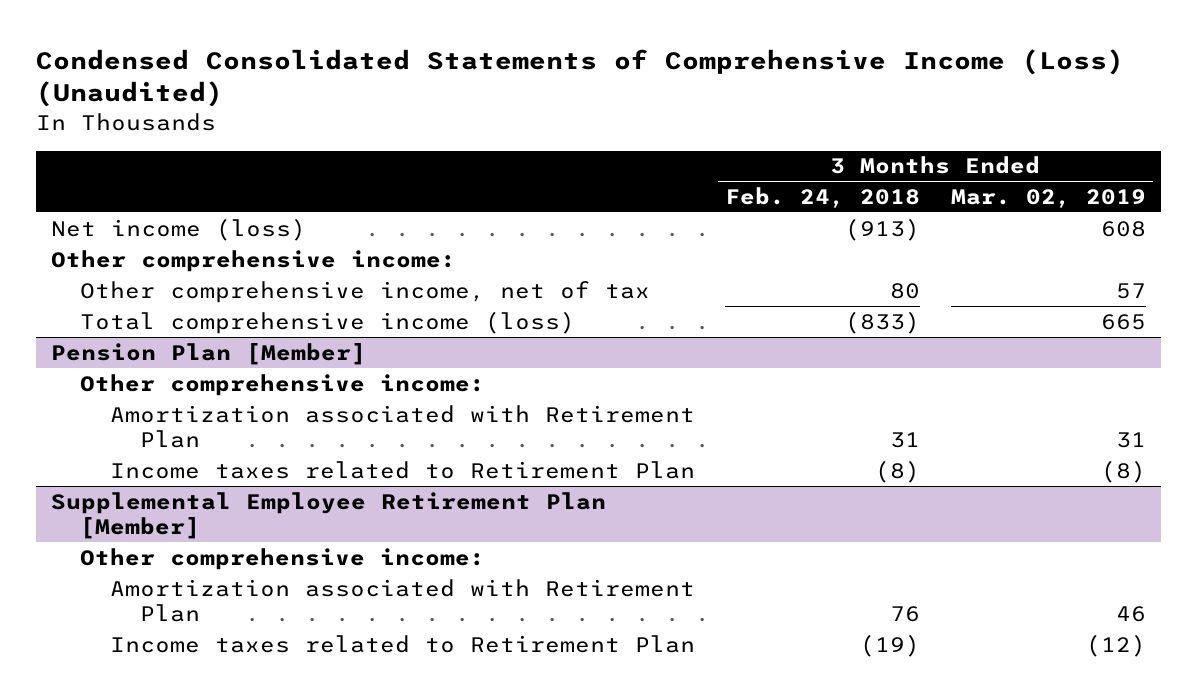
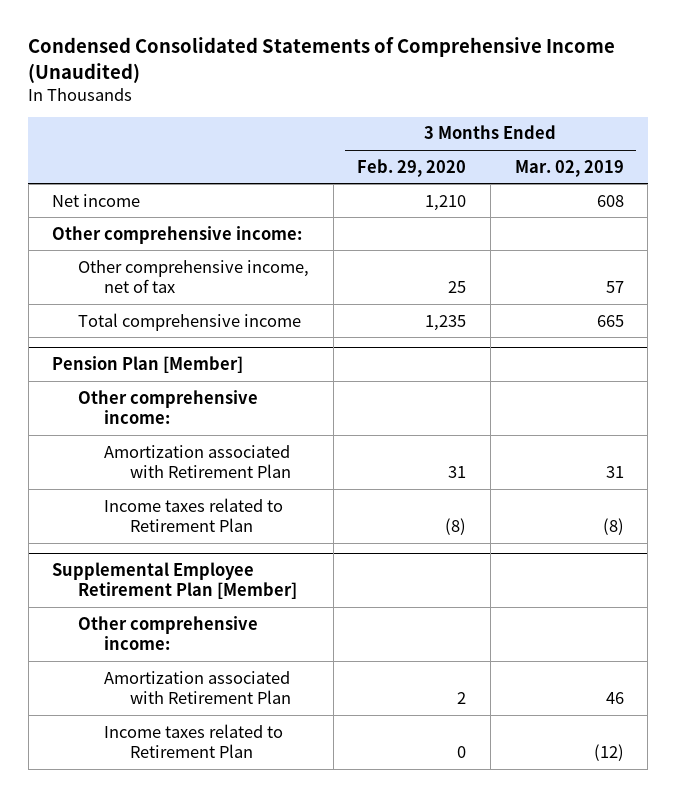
- Condensed Consolidated Statements of Comprehensive Income (Loss) (Unaudited)
+ Condensed Consolidated Statements of Comprehensive Income (Unaudited)
- | 3 Months Ended Feb. 24, 2018 | 3 Months Ended Mar. 02, 2019
+ | 3 Months Ended Feb. 29, 2020 | 3 Months Ended Mar. 02, 2019
- Net income (loss) | (913) | 608
+ Net income | 1,210 | 608
- Total comprehensive income (loss) | (833) | 665
+ Total comprehensive income | 1,235 | 665

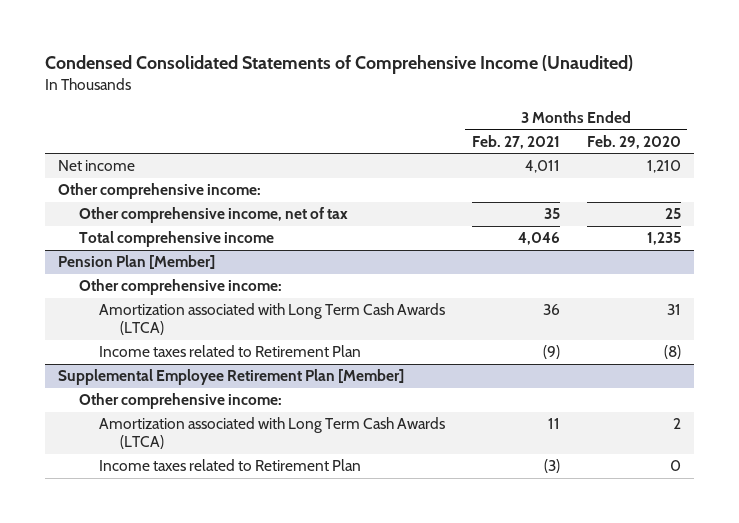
- | 3 Months Ended Feb. 29, 2020 | 3 Months Ended Mar. 02, 2019
+ | 3 Months Ended Feb. 27, 2021 | 3 Months Ended Feb. 29, 2020
@ Pension Plan [Member]
- Amortization associated with Retirement Plan | 31 | 31
+ Amortization associated with Long Term Cash Awards (LTCA) | 36 | 31
@ Supplemental Employee Retirement Plan [Member]
- Amortization associated with Retirement Plan | 2 | 46
+ Amortization associated with Long Term Cash Awards (LTCA) | 11 | 2

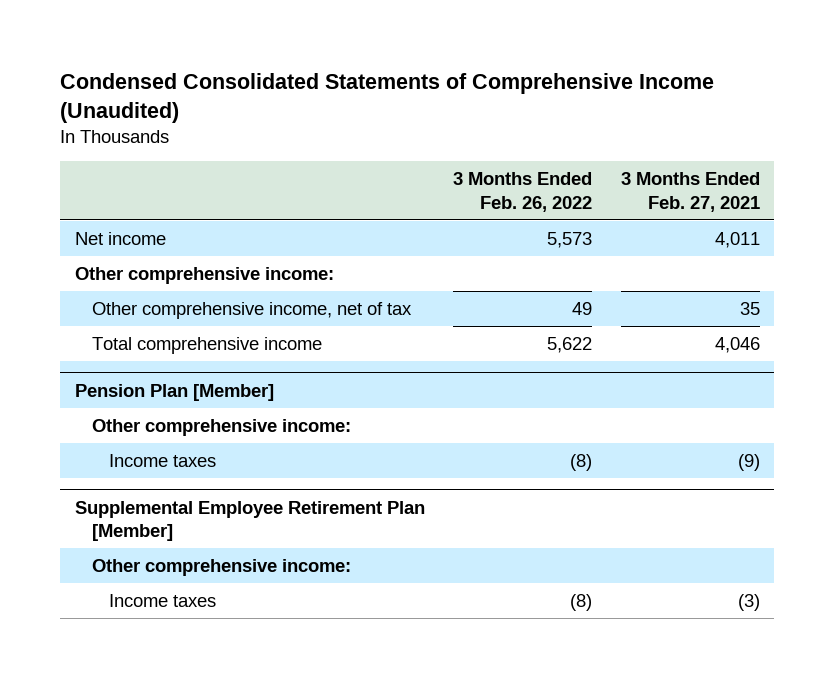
- | 3 Months Ended Feb. 27, 2021 | 3 Months Ended Feb. 29, 2020
+ | 3 Months Ended Feb. 26, 2022 | 3 Months Ended Feb. 27, 2021
@ Pension Plan [Member]
- Amortization associated with Long Term Cash Awards (LTCA) | 36 | 31
- Income taxes related to Retirement Plan | (9) | (8)
+ Income taxes | (8) | (9)
@ Supplemental Employee Retirement Plan [Member]
- Amortization associated with Long Term Cash Awards (LTCA) | 11 | 2
- Income taxes related to Retirement Plan | (3) | 0
+ Income taxes | (8) | (3)

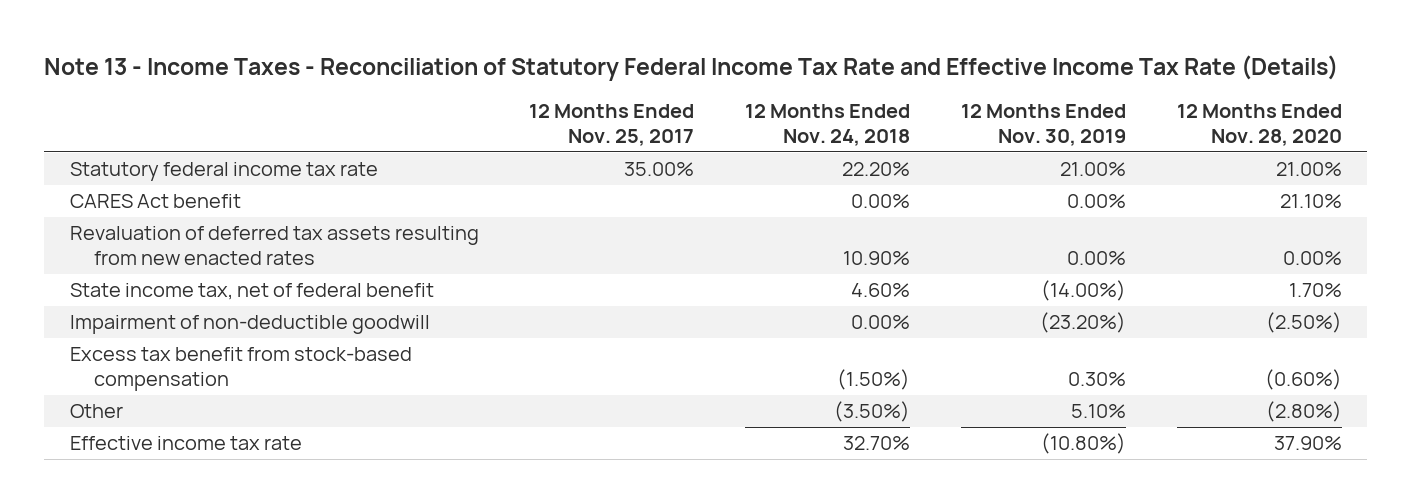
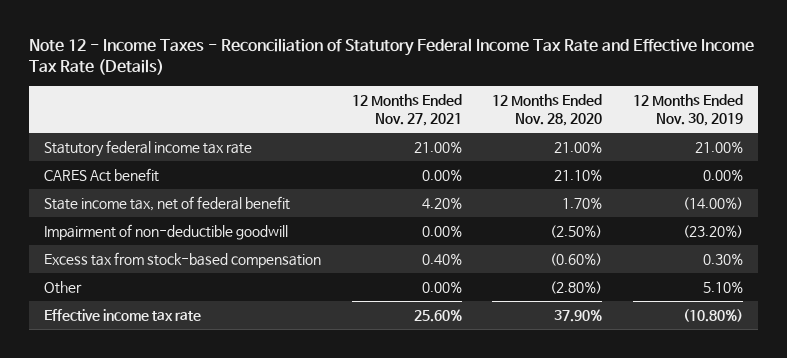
- Note 13 - Income Taxes - Reconciliation of Statutory Federal Income Tax Rate and Effective Income Tax Rate (Details)
+ Note 12 - Income Taxes - Reconciliation of Statutory Federal Income Tax Rate and Effective Income Tax Rate (Details)
- | 12 Months Ended Nov. 25, 2017 | 12 Months Ended Nov. 24, 2018 | 12 Months Ended Nov. 30, 2019 | 12 Months Ended Nov. 28, 2020
+ | 12 Months Ended Nov. 27, 2021 | 12 Months Ended Nov. 28, 2020 | 12 Months Ended Nov. 30, 2019
- Revaluation of deferred tax assets resulting from new enacted rates | | 10.90% | 0.00% | 0.00%
- Excess tax benefit from stock-based compensation | | (1.50%) | 0.30% | (0.60%)
+ Excess tax from stock-based compensation | 0.40% | (0.60%) | 0.30%

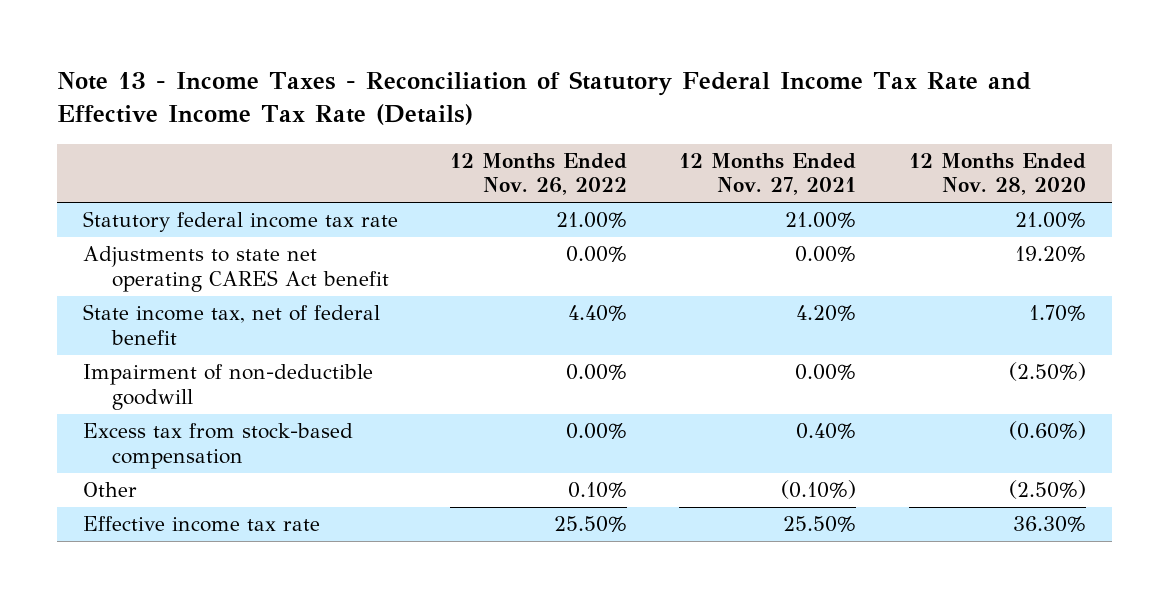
- Note 12 - Income Taxes - Reconciliation of Statutory Federal Income Tax Rate and Effective Income Tax Rate (Details)
+ Note 13 - Income Taxes - Reconciliation of Statutory Federal Income Tax Rate and Effective Income Tax Rate (Details)
- | 12 Months Ended Nov. 27, 2021 | 12 Months Ended Nov. 28, 2020 | 12 Months Ended Nov. 30, 2019
+ | 12 Months Ended Nov. 26, 2022 | 12 Months Ended Nov. 27, 2021 | 12 Months Ended Nov. 28, 2020
- CARES Act benefit | 0.00% | 21.10% | 0.00%
+ Adjustments to state net operating CARES Act benefit | 0.00% | 0.00% | 19.20%
- Other | 0.00% | (2.80%) | 5.10%
- Effective income tax rate | 25.60% | 37.90% | (10.80%)
+ Other | 0.10% | (0.10%) | (2.50%)
+ Effective income tax rate | 25.50% | 25.50% | 36.30%

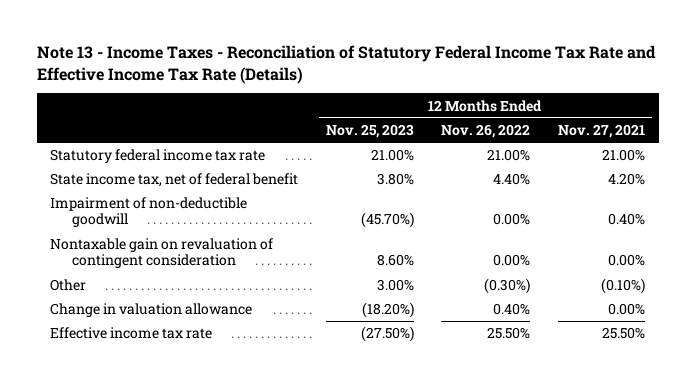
- | 12 Months Ended Nov. 26, 2022 | 12 Months Ended Nov. 27, 2021 | 12 Months Ended Nov. 28, 2020
+ | 12 Months Ended Nov. 25, 2023 | 12 Months Ended Nov. 26, 2022 | 12 Months Ended Nov. 27, 2021
- Adjustments to state net operating CARES Act benefit | 0.00% | 0.00% | 19.20%
- Impairment of non-deductible goodwill | 0.00% | 0.00% | (2.50%)
- Excess tax from stock-based compensation | 0.00% | 0.40% | (0.60%)
- Other | 0.10% | (0.10%) | (2.50%)
+ Impairment of non-deductible goodwill | (45.70%) | 0.00% | 0.40%
+ Nontaxable gain on revaluation of contingent consideration | 8.60% | 0.00% | 0.00%
+ Other | 3.00% | (0.30%) | (0.10%)
+ Change in valuation allowance | (18.20%) | 0.40% | 0.00%

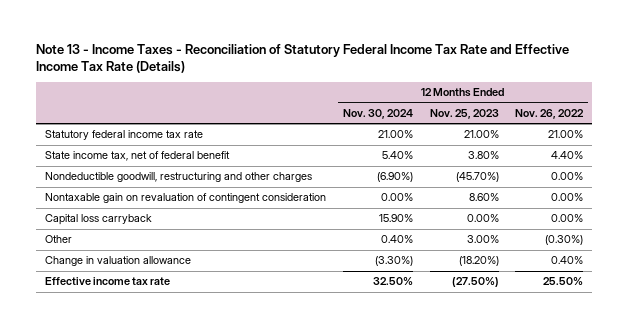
- | 12 Months Ended Nov. 25, 2023 | 12 Months Ended Nov. 26, 2022 | 12 Months Ended Nov. 27, 2021
+ | 12 Months Ended Nov. 30, 2024 | 12 Months Ended Nov. 25, 2023 | 12 Months Ended Nov. 26, 2022
- Impairment of non-deductible goodwill | (45.70%) | 0.00% | 0.40%
+ Nondeductible goodwill, restructuring and other charges | (6.90%) | (45.70%) | 0.00%
+ Capital loss carryback | 15.90% | 0.00% | 0.00%

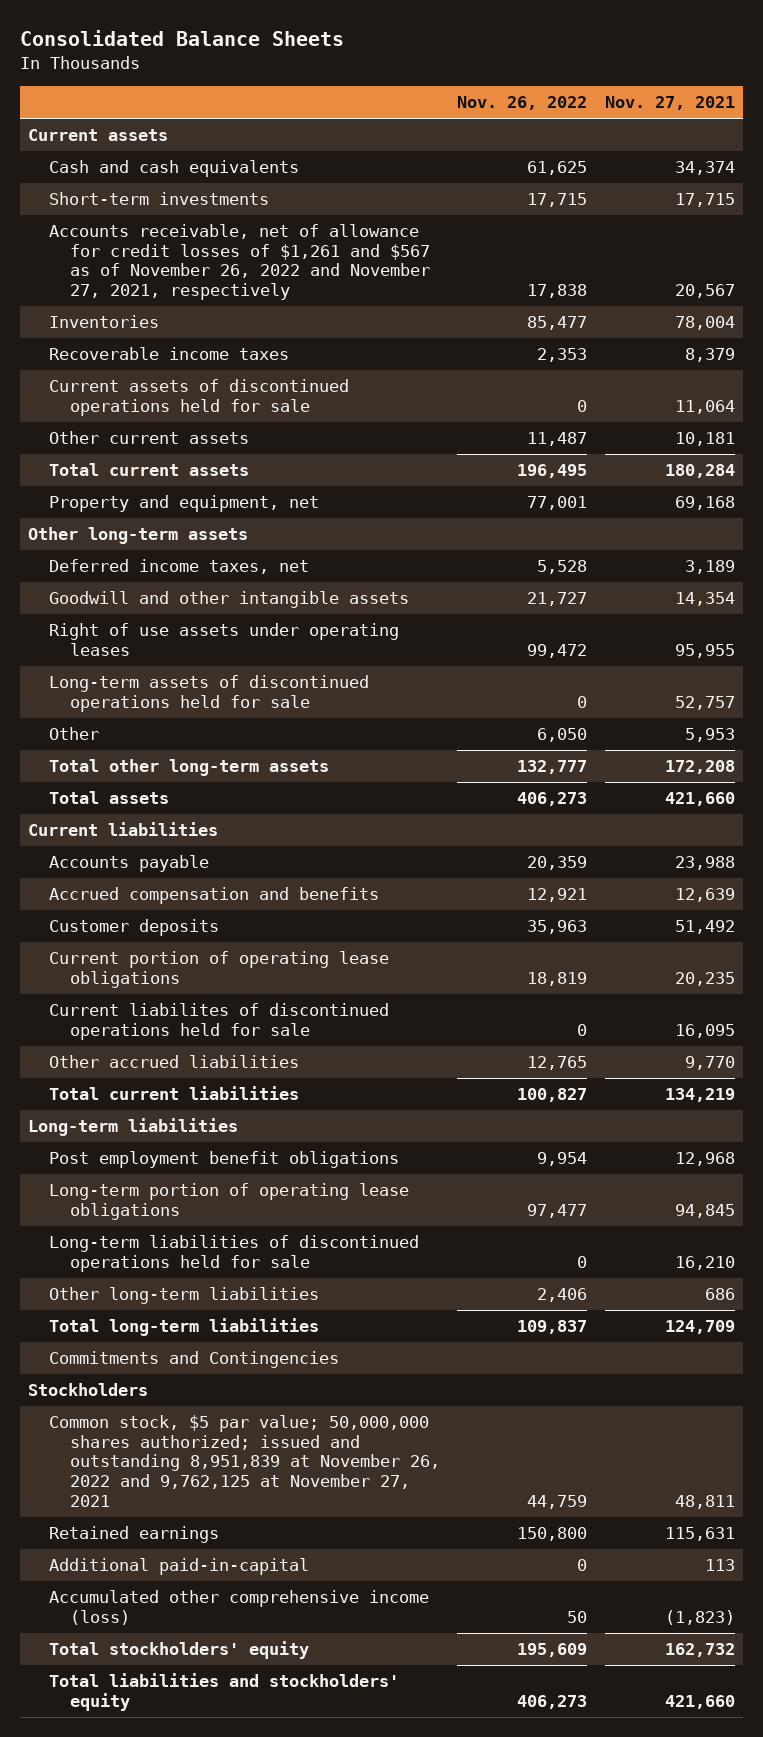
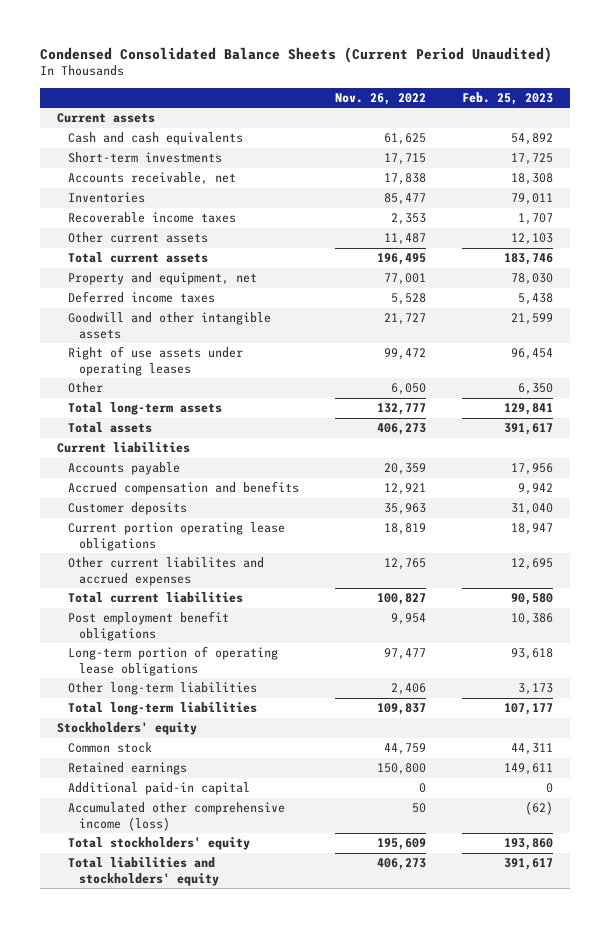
- Consolidated Balance Sheets
+ Condensed Consolidated Balance Sheets (Current Period Unaudited)
- | Nov. 26, 2022 | Nov. 27, 2021
+ | Nov. 26, 2022 | Feb. 25, 2023
- Accounts receivable, net of allowance for credit losses of $1,261 and $567 as of November 26, 2022 and November 27, 2021, respectively | 17,838 | 20,567
+ Accounts receivable, net | 17,838 | 18,308
- Current assets of discontinued operations held for sale | 0 | 11,064
- Other long-term assets
- Deferred income taxes, net | 5,528 | 3,189
+ Deferred income taxes | 5,528 | 5,438
- Long-term assets of discontinued operations held for sale | 0 | 52,757
- Total other long-term assets | 132,777 | 172,208
+ Total long-term assets | 132,777 | 129,841
- Current portion of operating lease obligations | 18,819 | 20,235
- Current liabilites of discontinued operations held for sale | 0 | 16,095
- Other accrued liabilities | 12,765 | 9,770
+ Current portion operating lease obligations | 18,819 | 18,947
+ Other current liabilites and accrued expenses | 12,765 | 12,695
- Long-term liabilities
- Long-term liabilities of discontinued operations held for sale | 0 | 16,210
- Commitments and Contingencies
- Stockholders
- Common stock, $5 par value; 50,000,000 shares authorized; issued and outstanding 8,951,839 at November 26, 2022 and 9,762,125 at November 27, 2021 | 44,759 | 48,811
+ Stockholders' equity
+ Common stock | 44,759 | 44,311
- Additional paid-in-capital | 0 | 113
+ Additional paid-in capital | 0 | 0

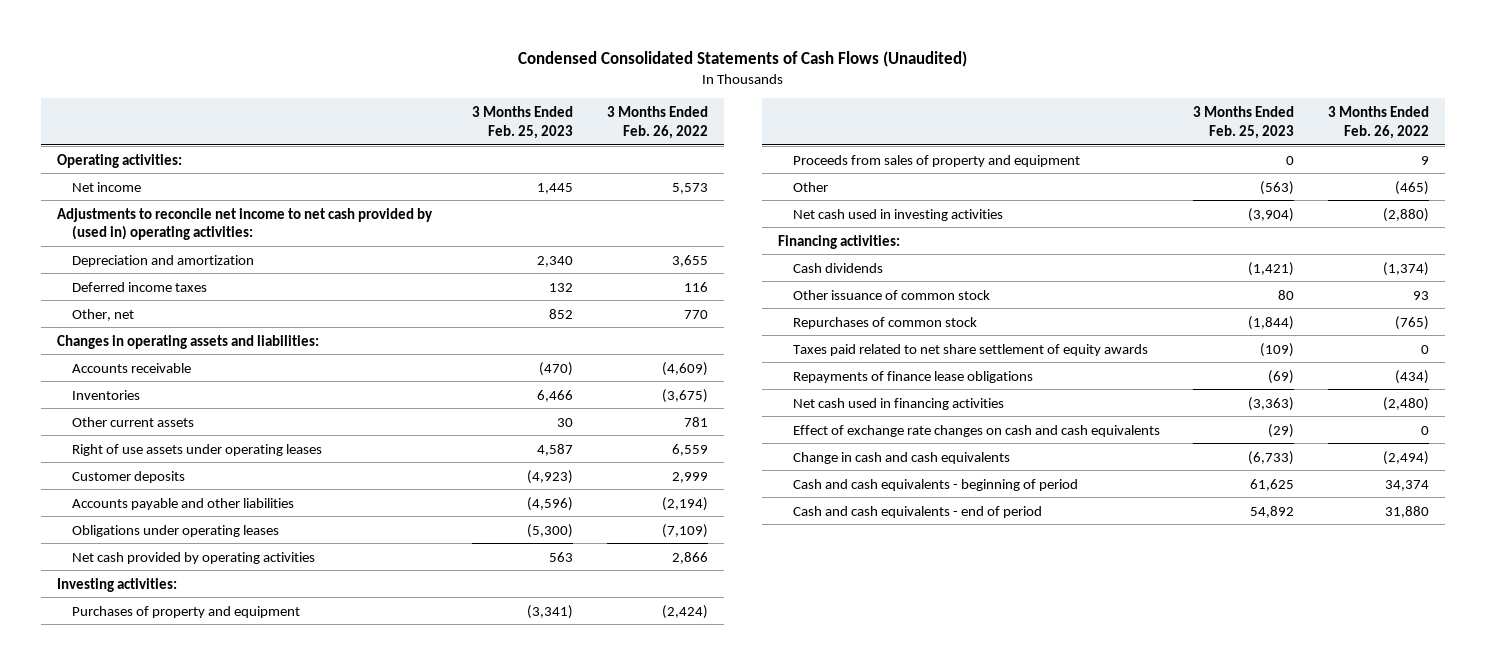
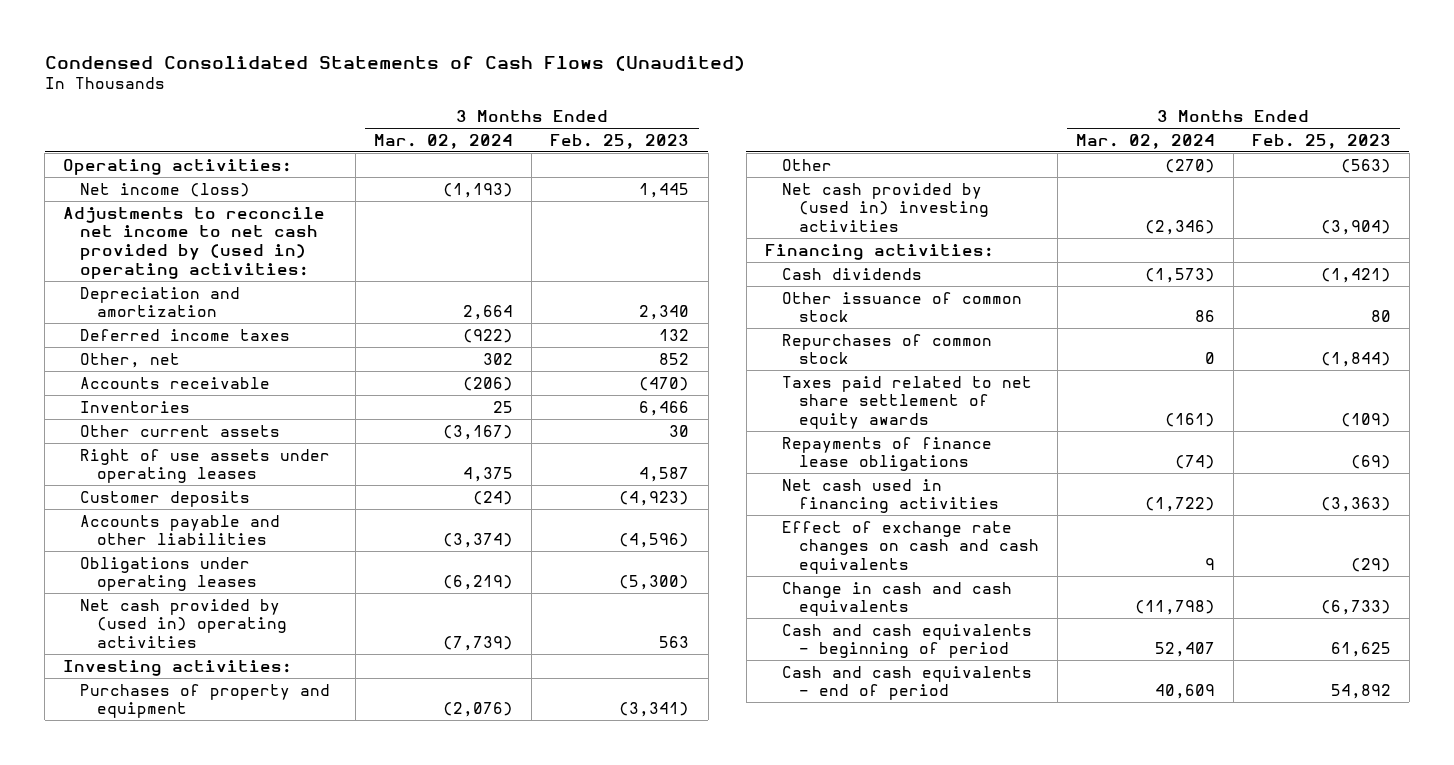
- | 3 Months Ended Feb. 25, 2023 | 3 Months Ended Feb. 26, 2022
+ | 3 Months Ended Mar. 02, 2024 | 3 Months Ended Feb. 25, 2023
- Net income | 1,445 | 5,573
+ Net income (loss) | (1,193) | 1,445
- Changes in operating assets and liabilities:
- Net cash provided by operating activities | 563 | 2,866
+ Net cash provided by (used in) operating activities | (7,739) | 563
- Proceeds from sales of property and equipment | 0 | 9
- Net cash used in investing activities | (3,904) | (2,880)
+ Net cash provided by (used in) investing activities | (2,346) | (3,904)

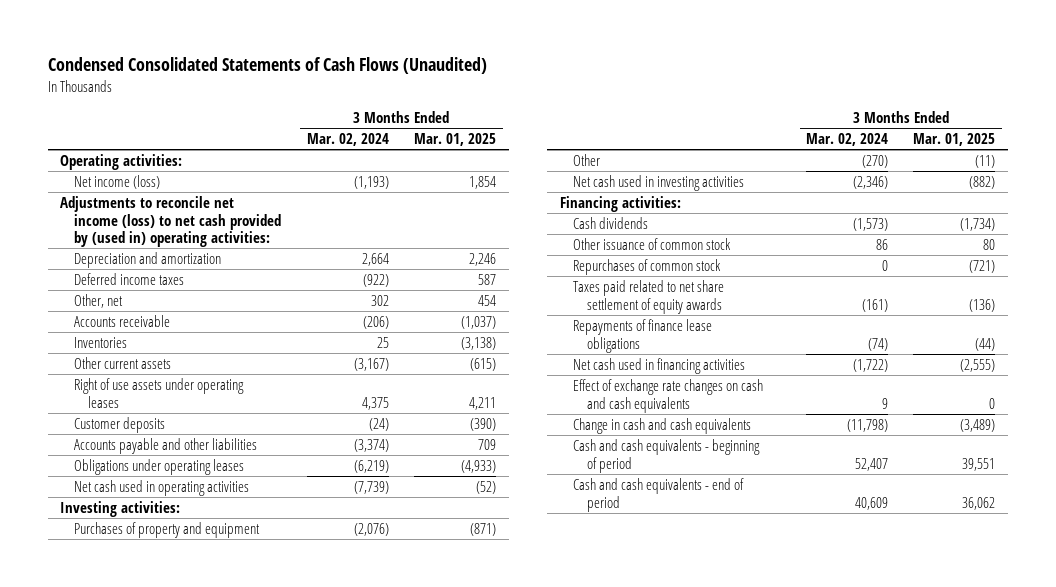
- | 3 Months Ended Mar. 02, 2024 | 3 Months Ended Feb. 25, 2023
+ | 3 Months Ended Mar. 02, 2024 | 3 Months Ended Mar. 01, 2025
- Adjustments to reconcile net income to net cash provided by (used in) operating activities:
+ Adjustments to reconcile net income (loss) to net cash provided by (used in) operating activities:
- Net cash provided by (used in) operating activities | (7,739) | 563
+ Net cash used in operating activities | (7,739) | (52)
- Net cash provided by (used in) investing activities | (2,346) | (3,904)
+ Net cash used in investing activities | (2,346) | (882)

